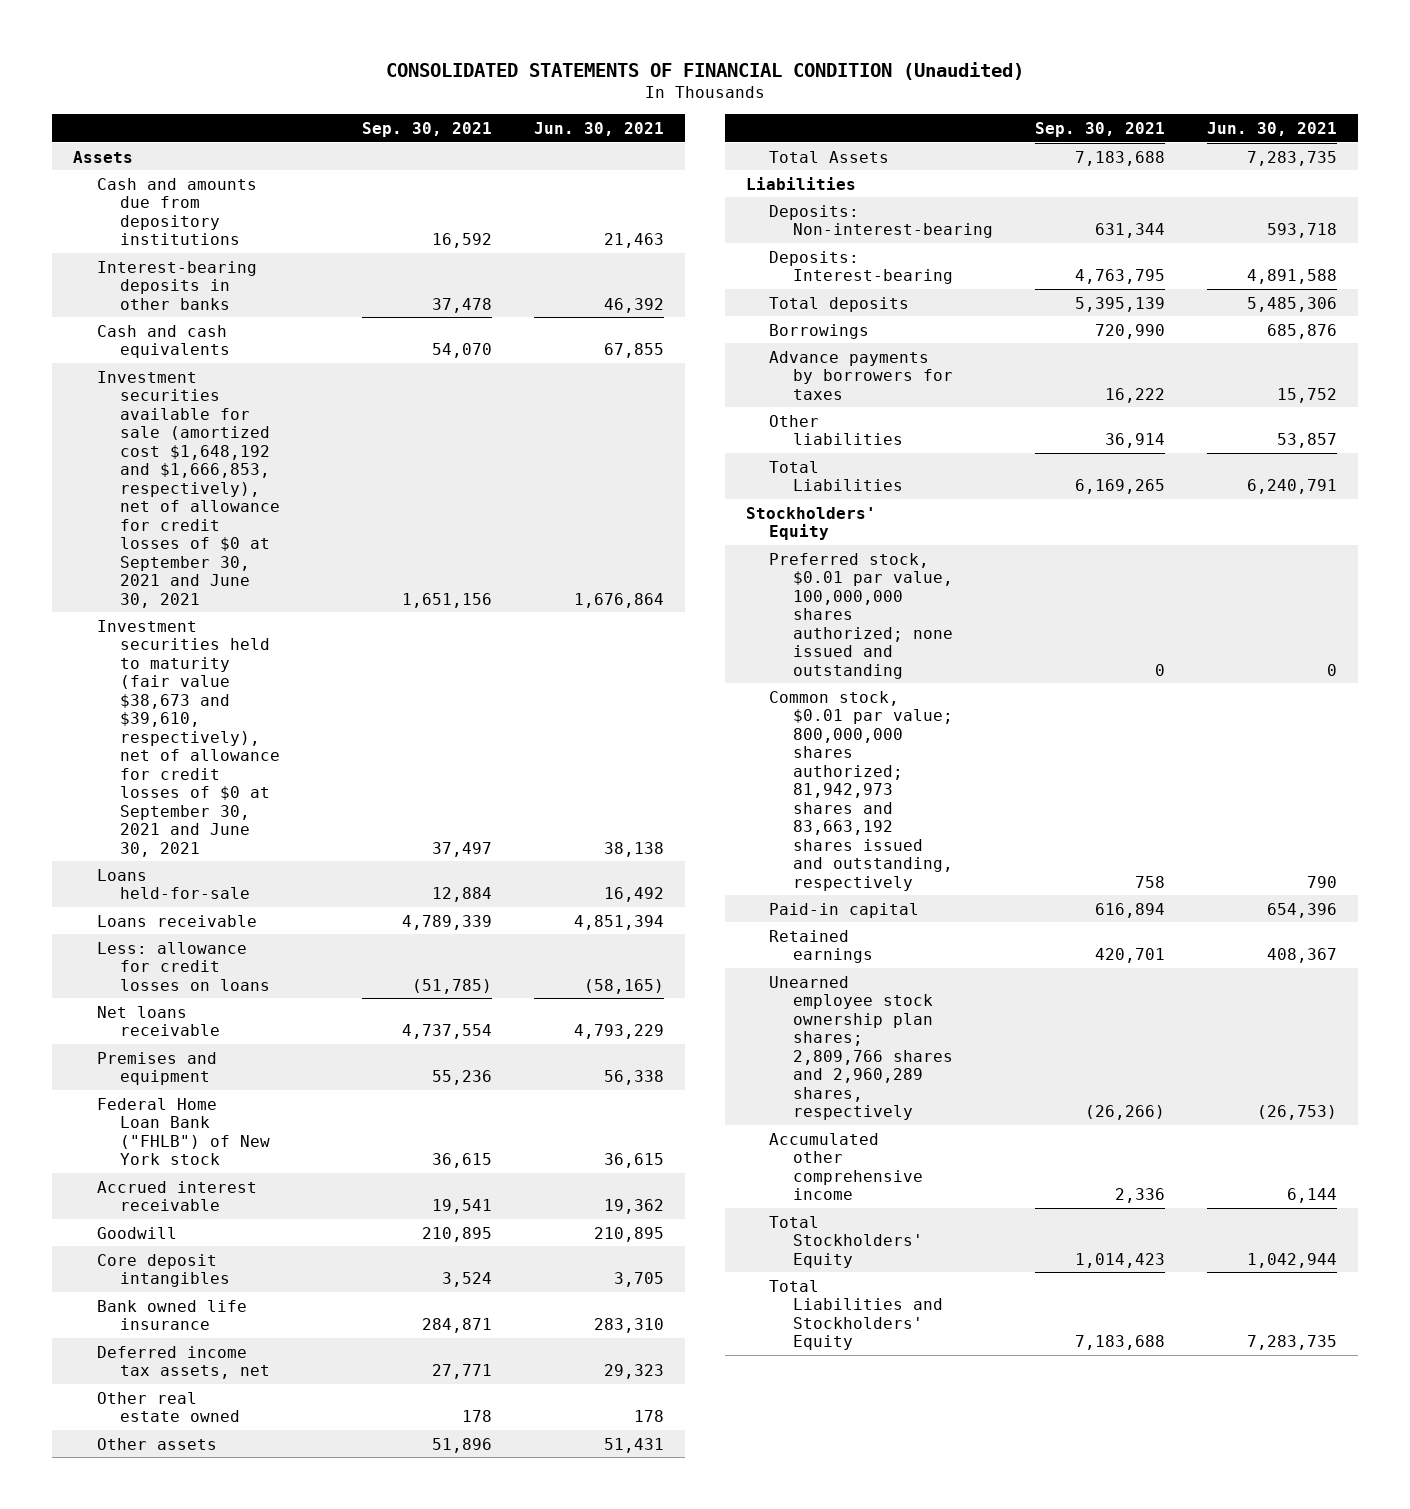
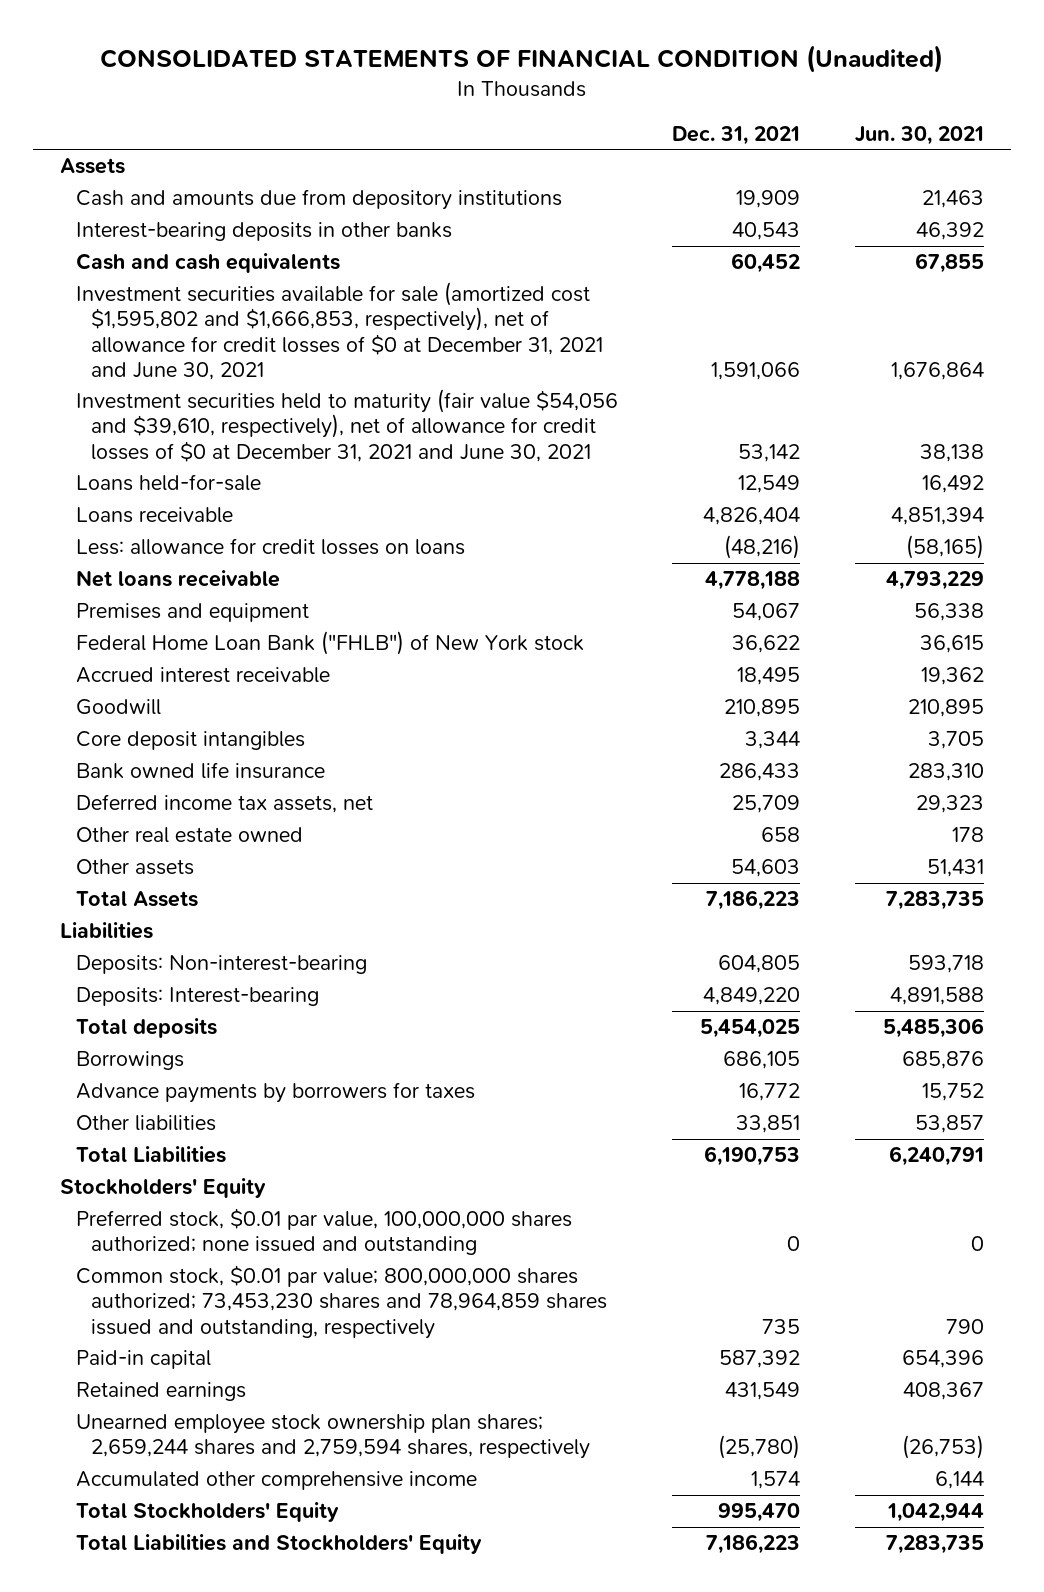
- | Sep. 30, 2021 | Jun. 30, 2021
+ | Dec. 31, 2021 | Jun. 30, 2021
- Investment securities available for sale (amortized cost $1,648,192 and $1,666,853, respectively), net of allowance for credit losses of $0 at September 30, 2021 and June 30, 2021 | 1,651,156 | 1,676,864
- Investment securities held to maturity (fair value $38,673 and $39,610, respectively), net of allowance for credit losses of $0 at September 30, 2021 and June 30, 2021 | 37,497 | 38,138
+ Investment securities available for sale (amortized cost $1,595,802 and $1,666,853, respectively), net of allowance for credit losses of $0 at December 31, 2021 and June 30, 2021 | 1,591,066 | 1,676,864
+ Investment securities held to maturity (fair value $54,056 and $39,610, respectively), net of allowance for credit losses of $0 at December 31, 2021 and June 30, 2021 | 53,142 | 38,138
- Common stock, $0.01 par value; 800,000,000 shares authorized; 81,942,973 shares and 83,663,192 shares issued and outstanding, respectively | 758 | 790
+ Common stock, $0.01 par value; 800,000,000 shares authorized; 73,453,230 shares and 78,964,859 shares issued and outstanding, respectively | 735 | 790
- Unearned employee stock ownership plan shares; 2,809,766 shares and 2,960,289 shares, respectively | (26,266) | (26,753)
+ Unearned employee stock ownership plan shares; 2,659,244 shares and 2,759,594 shares, respectively | (25,780) | (26,753)

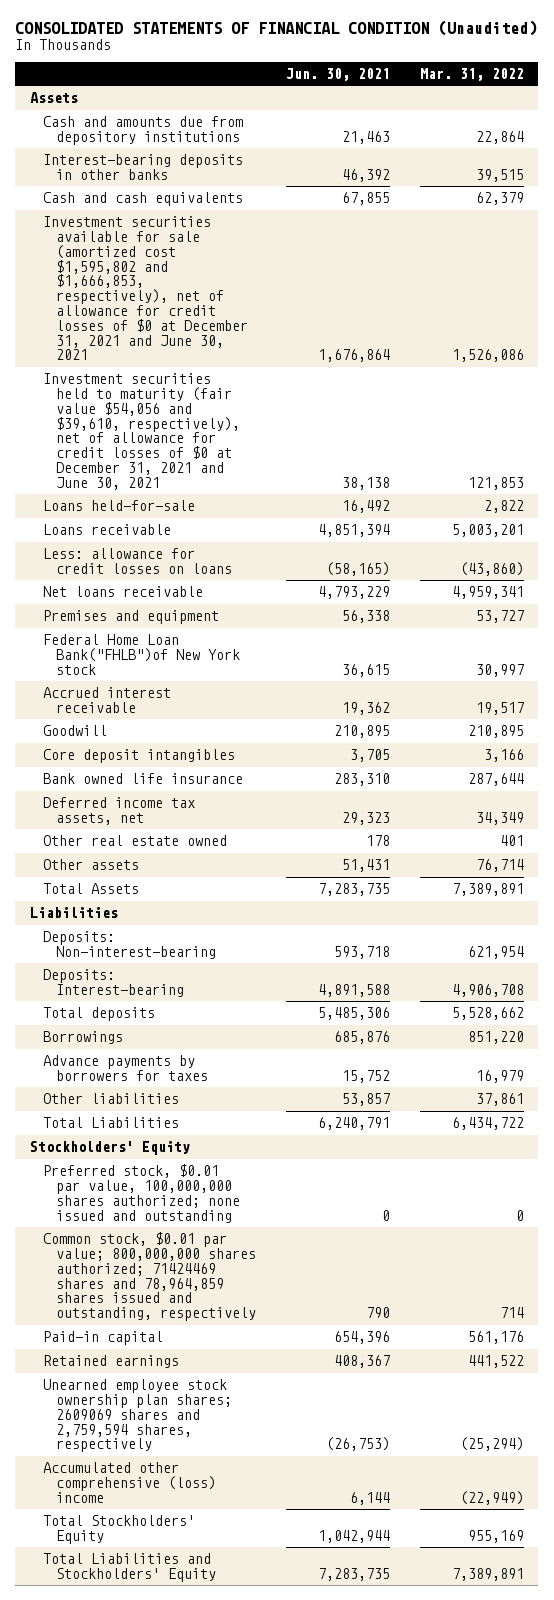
- | Dec. 31, 2021 | Jun. 30, 2021
+ | Jun. 30, 2021 | Mar. 31, 2022
- Federal Home Loan Bank ("FHLB") of New York stock | 36,622 | 36,615
+ Federal Home Loan Bank("FHLB")of New York stock | 36,615 | 30,997
- Common stock, $0.01 par value; 800,000,000 shares authorized; 73,453,230 shares and 78,964,859 shares issued and outstanding, respectively | 735 | 790
+ Common stock, $0.01 par value; 800,000,000 shares authorized; 71424469 shares and 78,964,859 shares issued and outstanding, respectively | 790 | 714
- Unearned employee stock ownership plan shares; 2,659,244 shares and 2,759,594 shares, respectively | (25,780) | (26,753)
- Accumulated other comprehensive income | 1,574 | 6,144
+ Unearned employee stock ownership plan shares; 2609069 shares and 2,759,594 shares, respectively | (26,753) | (25,294)
+ Accumulated other comprehensive (loss) income | 6,144 | (22,949)

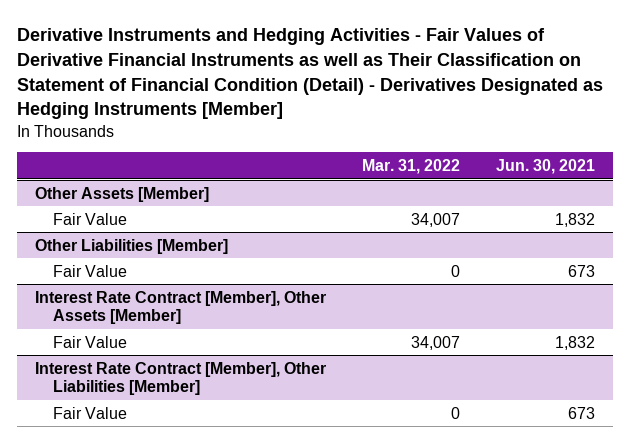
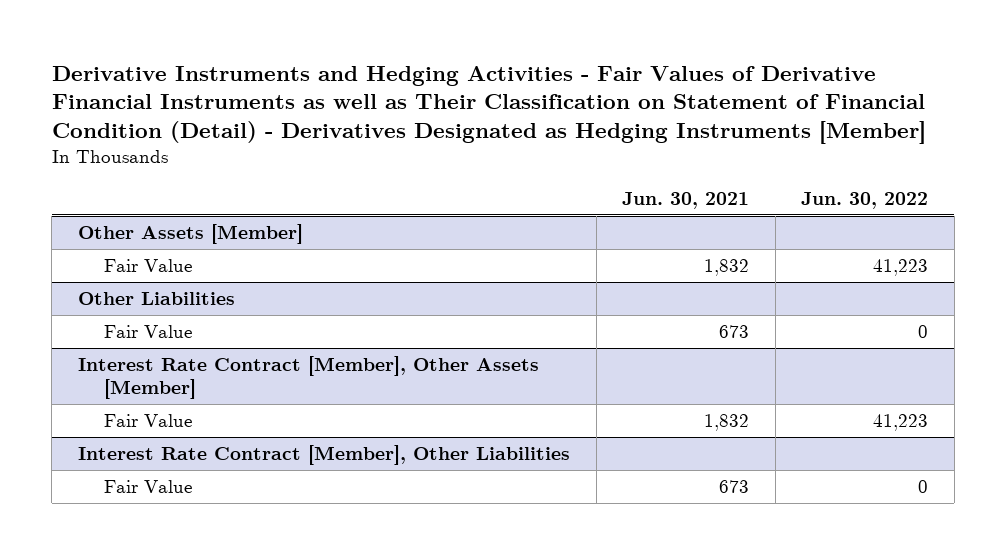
- | Mar. 31, 2022 | Jun. 30, 2021
+ | Jun. 30, 2021 | Jun. 30, 2022
- Other Liabilities [Member]
+ Other Liabilities
- Interest Rate Contract [Member], Other Liabilities [Member]
+ Interest Rate Contract [Member], Other Liabilities

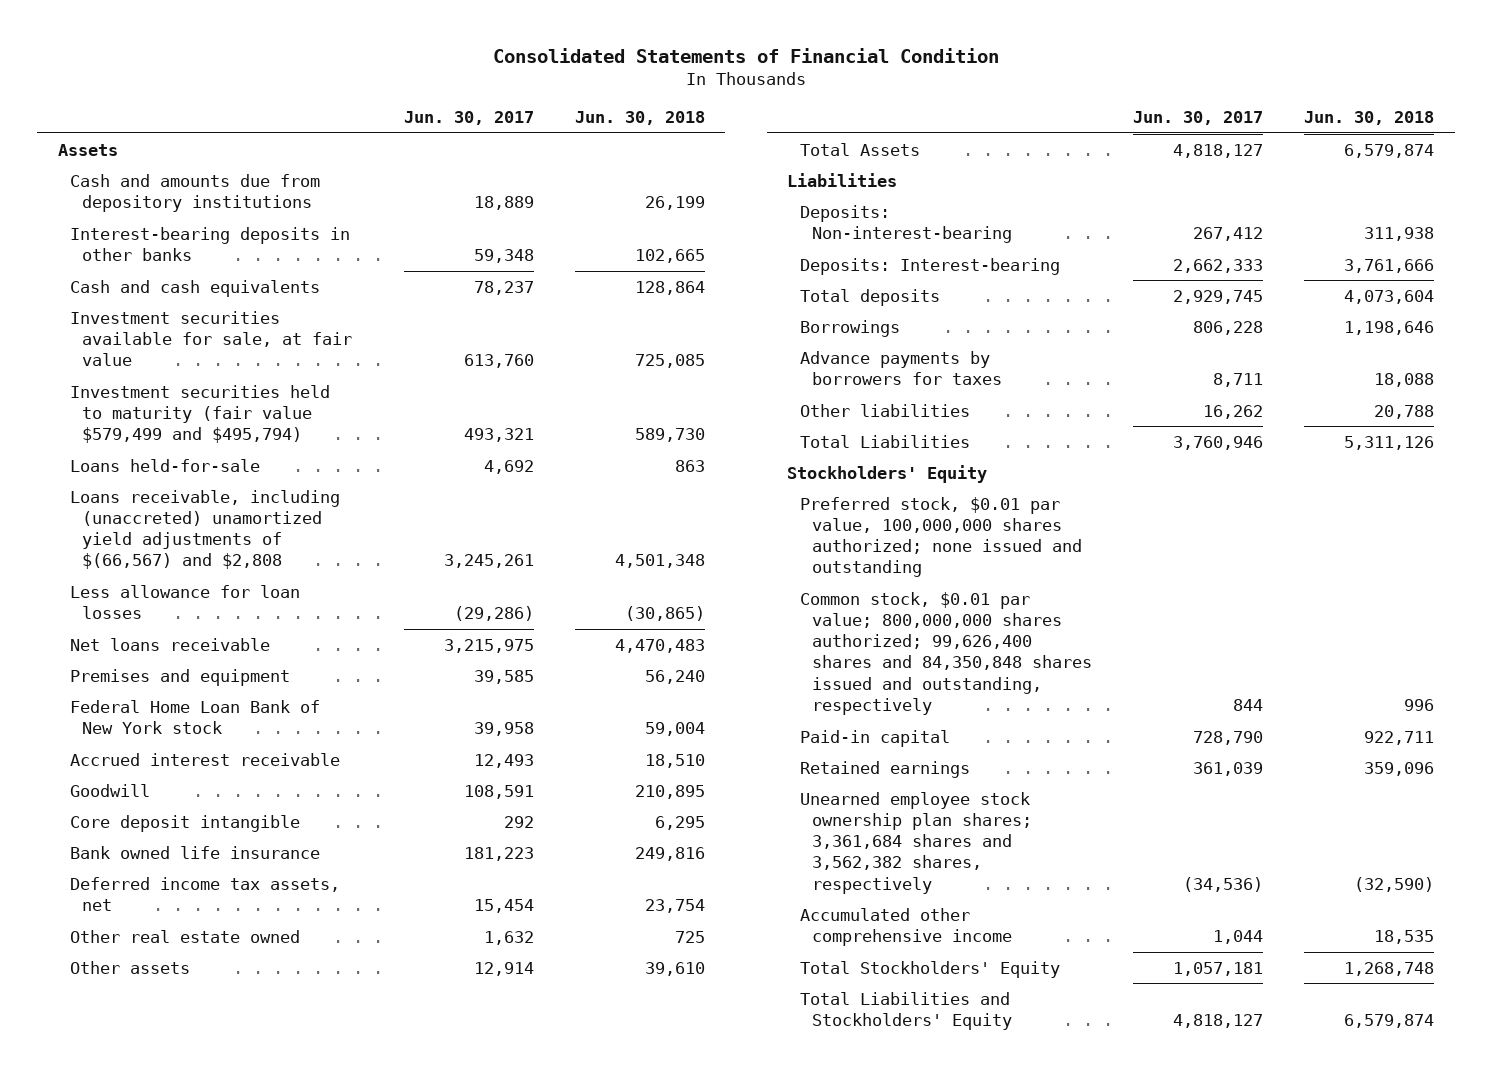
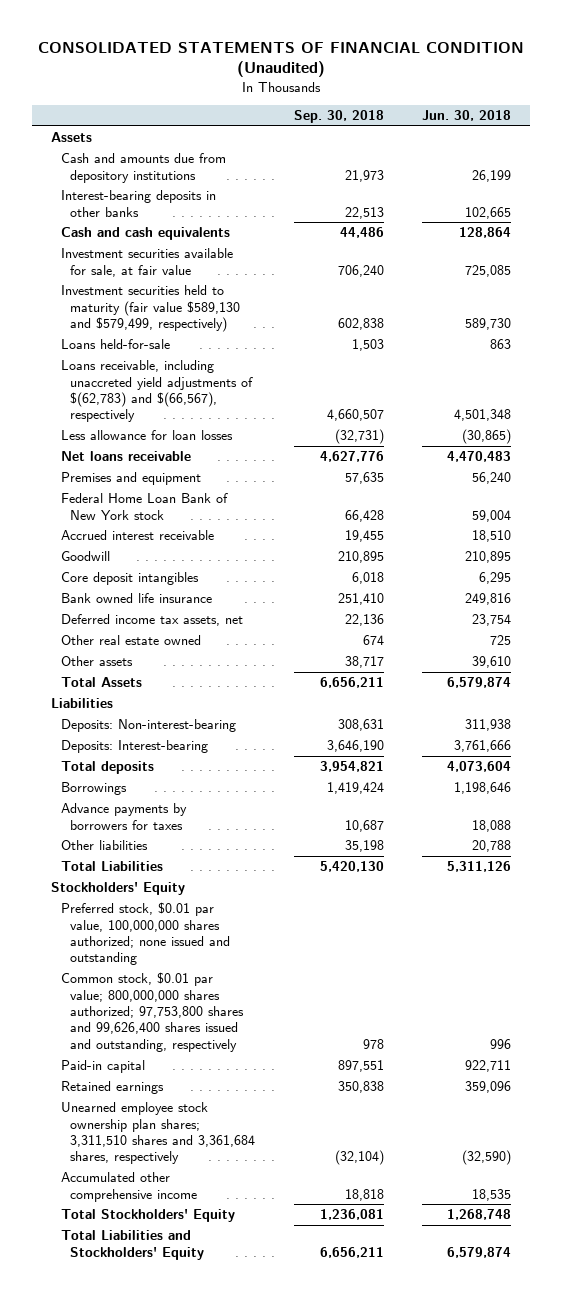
- Consolidated Statements of Financial Condition
+ CONSOLIDATED STATEMENTS OF FINANCIAL CONDITION (Unaudited)
- | Jun. 30, 2017 | Jun. 30, 2018
+ | Sep. 30, 2018 | Jun. 30, 2018
- Investment securities held to maturity (fair value $579,499 and $495,794) | 493,321 | 589,730
+ Investment securities held to maturity (fair value $589,130 and $579,499, respectively) | 602,838 | 589,730
- Loans receivable, including (unaccreted) unamortized yield adjustments of $(66,567) and $2,808 | 3,245,261 | 4,501,348
+ Loans receivable, including unaccreted yield adjustments of $(62,783) and $(66,567), respectively | 4,660,507 | 4,501,348
- Core deposit intangible | 292 | 6,295
+ Core deposit intangibles | 6,018 | 6,295
- Common stock, $0.01 par value; 800,000,000 shares authorized; 99,626,400 shares and 84,350,848 shares issued and outstanding, respectively | 844 | 996
+ Common stock, $0.01 par value; 800,000,000 shares authorized; 97,753,800 shares and 99,626,400 shares issued and outstanding, respectively | 978 | 996
- Unearned employee stock ownership plan shares; 3,361,684 shares and 3,562,382 shares, respectively | (34,536) | (32,590)
+ Unearned employee stock ownership plan shares; 3,311,510 shares and 3,361,684 shares, respectively | (32,104) | (32,590)

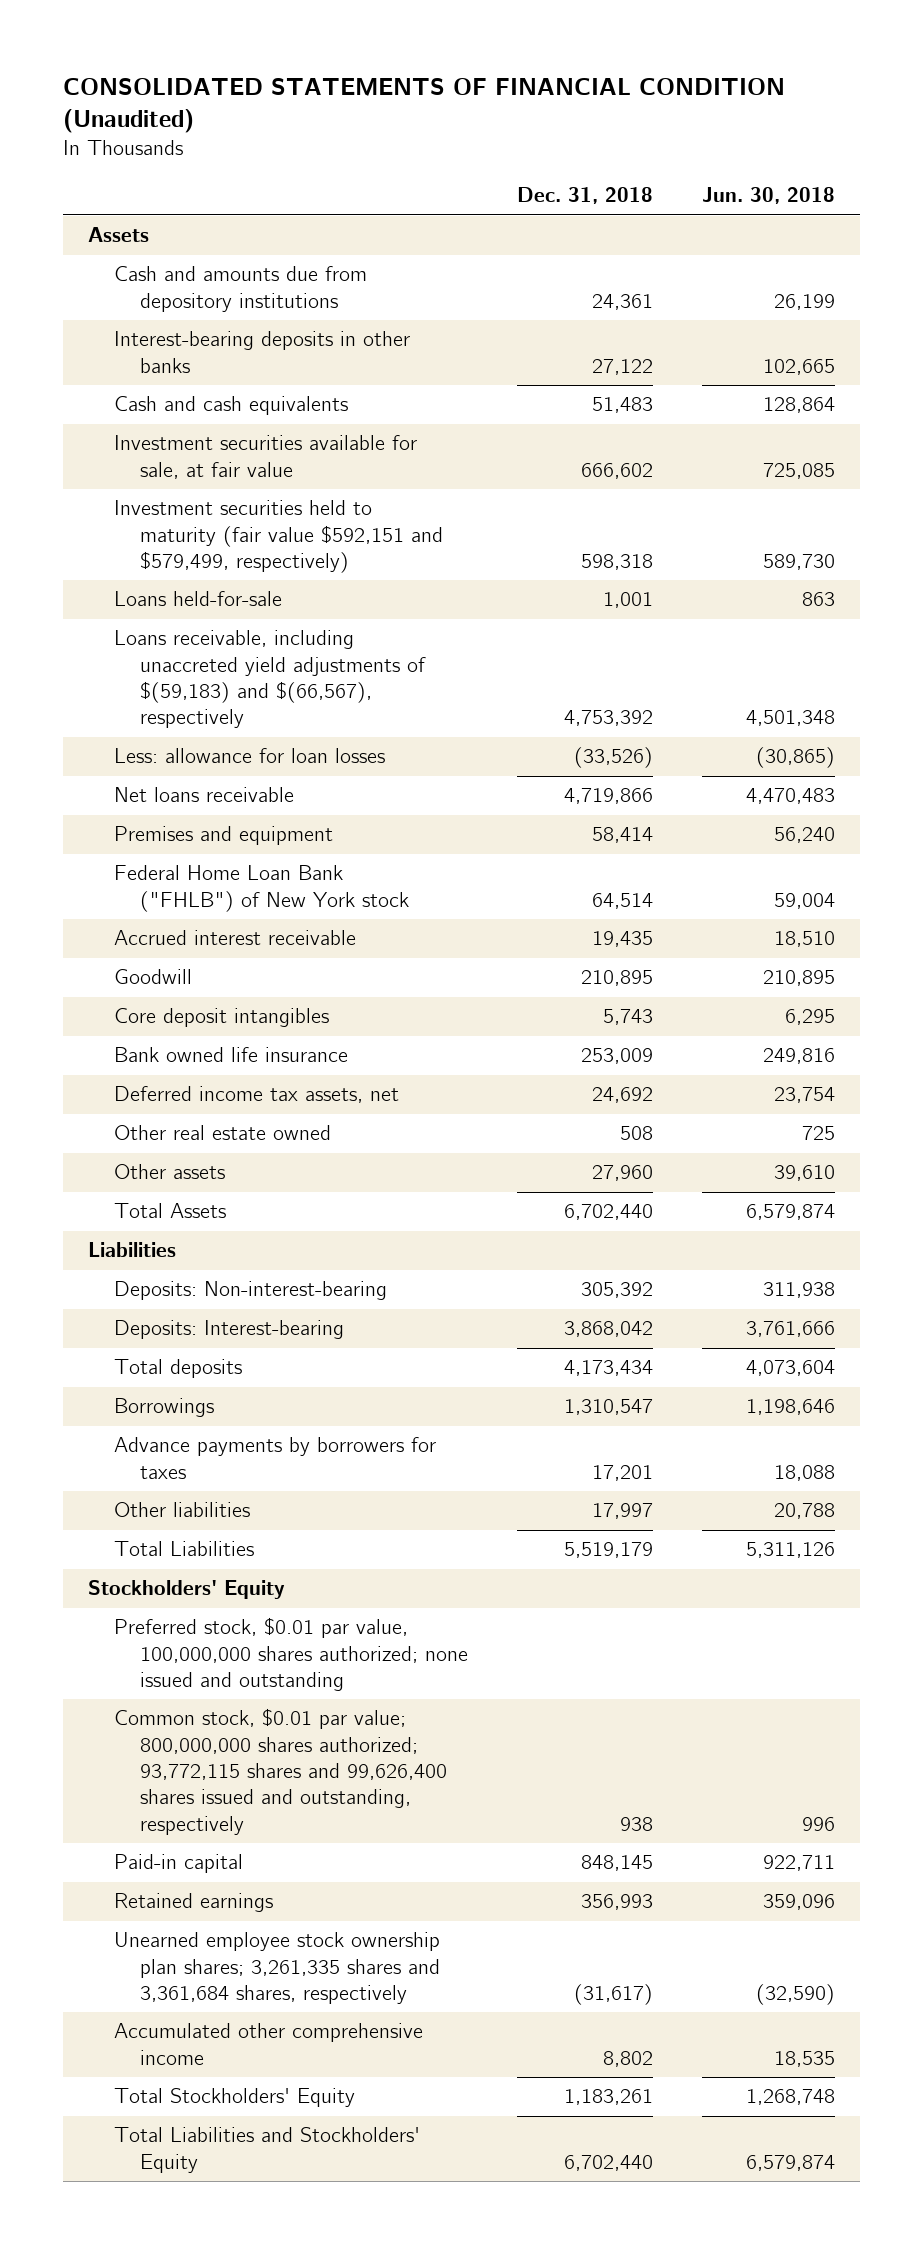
- | Sep. 30, 2018 | Jun. 30, 2018
+ | Dec. 31, 2018 | Jun. 30, 2018
- Investment securities held to maturity (fair value $589,130 and $579,499, respectively) | 602,838 | 589,730
+ Investment securities held to maturity (fair value $592,151 and $579,499, respectively) | 598,318 | 589,730
- Loans receivable, including unaccreted yield adjustments of $(62,783) and $(66,567), respectively | 4,660,507 | 4,501,348
- Less allowance for loan losses | (32,731) | (30,865)
+ Loans receivable, including unaccreted yield adjustments of $(59,183) and $(66,567), respectively | 4,753,392 | 4,501,348
+ Less: allowance for loan losses | (33,526) | (30,865)
- Federal Home Loan Bank of New York stock | 66,428 | 59,004
+ Federal Home Loan Bank ("FHLB") of New York stock | 64,514 | 59,004
- Common stock, $0.01 par value; 800,000,000 shares authorized; 97,753,800 shares and 99,626,400 shares issued and outstanding, respectively | 978 | 996
+ Common stock, $0.01 par value; 800,000,000 shares authorized; 93,772,115 shares and 99,626,400 shares issued and outstanding, respectively | 938 | 996
- Unearned employee stock ownership plan shares; 3,311,510 shares and 3,361,684 shares, respectively | (32,104) | (32,590)
+ Unearned employee stock ownership plan shares; 3,261,335 shares and 3,361,684 shares, respectively | (31,617) | (32,590)

